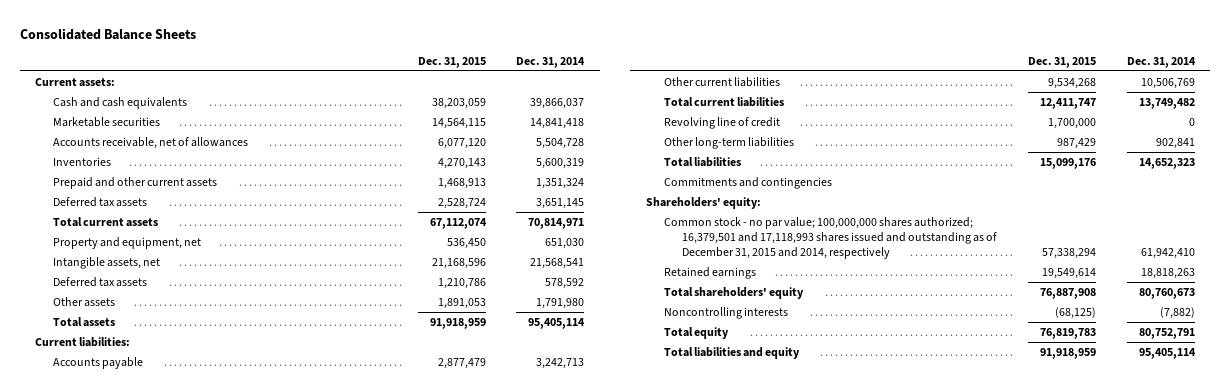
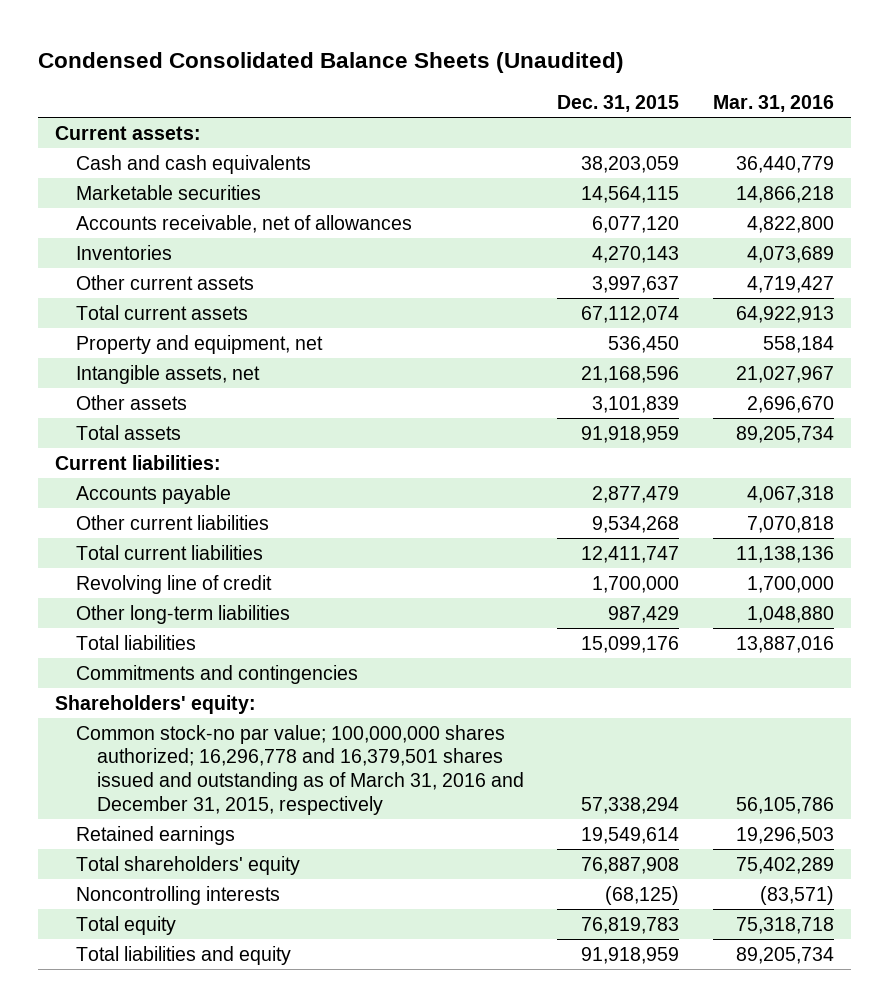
- Consolidated Balance Sheets
+ Condensed Consolidated Balance Sheets (Unaudited)
- | Dec. 31, 2015 | Dec. 31, 2014
+ | Dec. 31, 2015 | Mar. 31, 2016
- Prepaid and other current assets | 1,468,913 | 1,351,324
- Deferred tax assets | 2,528,724 | 3,651,145
+ Other current assets | 3,997,637 | 4,719,427
- Deferred tax assets | 1,210,786 | 578,592
- Other assets | 1,891,053 | 1,791,980
+ Other assets | 3,101,839 | 2,696,670
- Common stock - no par value; 100,000,000 shares authorized; 16,379,501 and 17,118,993 shares issued and outstanding as of December 31, 2015 and 2014, respectively | 57,338,294 | 61,942,410
+ Common stock-no par value; 100,000,000 shares authorized; 16,296,778 and 16,379,501 shares issued and outstanding as of March 31, 2016 and December 31, 2015, respectively | 57,338,294 | 56,105,786

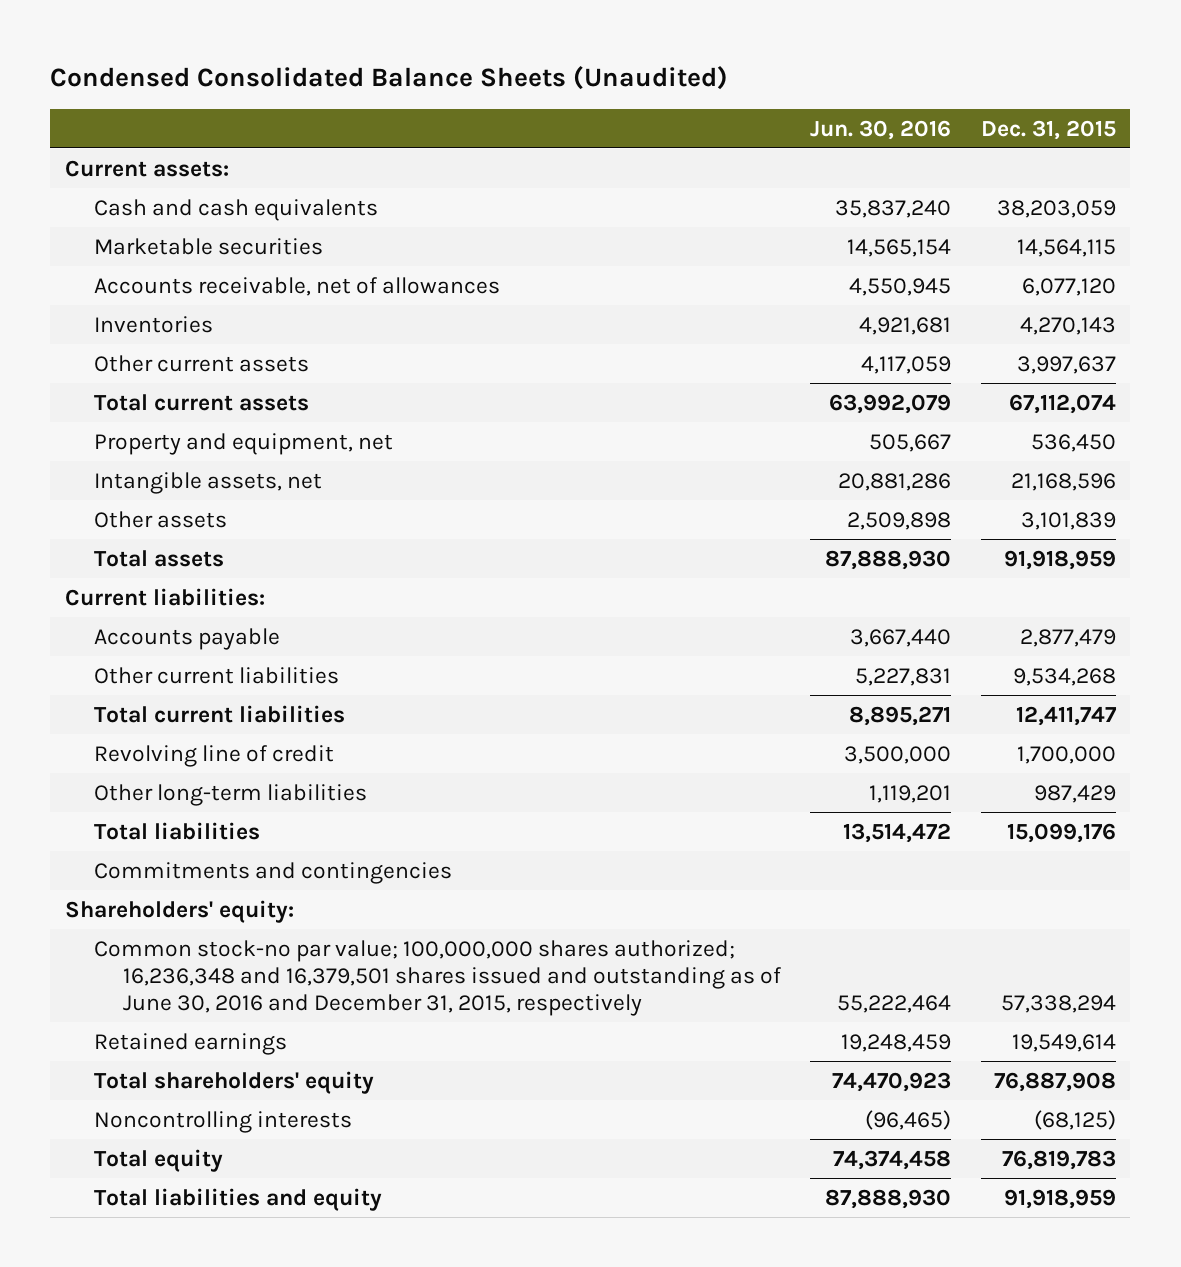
- | Dec. 31, 2015 | Mar. 31, 2016
+ | Jun. 30, 2016 | Dec. 31, 2015
- Common stock-no par value; 100,000,000 shares authorized; 16,296,778 and 16,379,501 shares issued and outstanding as of March 31, 2016 and December 31, 2015, respectively | 57,338,294 | 56,105,786
+ Common stock-no par value; 100,000,000 shares authorized; 16,236,348 and 16,379,501 shares issued and outstanding as of June 30, 2016 and December 31, 2015, respectively | 55,222,464 | 57,338,294

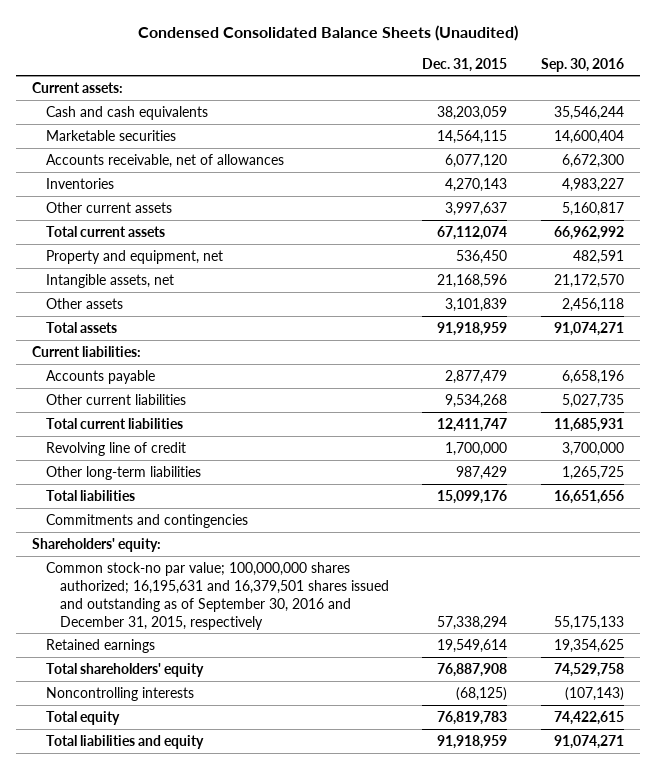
- | Jun. 30, 2016 | Dec. 31, 2015
+ | Dec. 31, 2015 | Sep. 30, 2016
- Common stock-no par value; 100,000,000 shares authorized; 16,236,348 and 16,379,501 shares issued and outstanding as of June 30, 2016 and December 31, 2015, respectively | 55,222,464 | 57,338,294
+ Common stock-no par value; 100,000,000 shares authorized; 16,195,631 and 16,379,501 shares issued and outstanding as of September 30, 2016 and December 31, 2015, respectively | 57,338,294 | 55,175,133

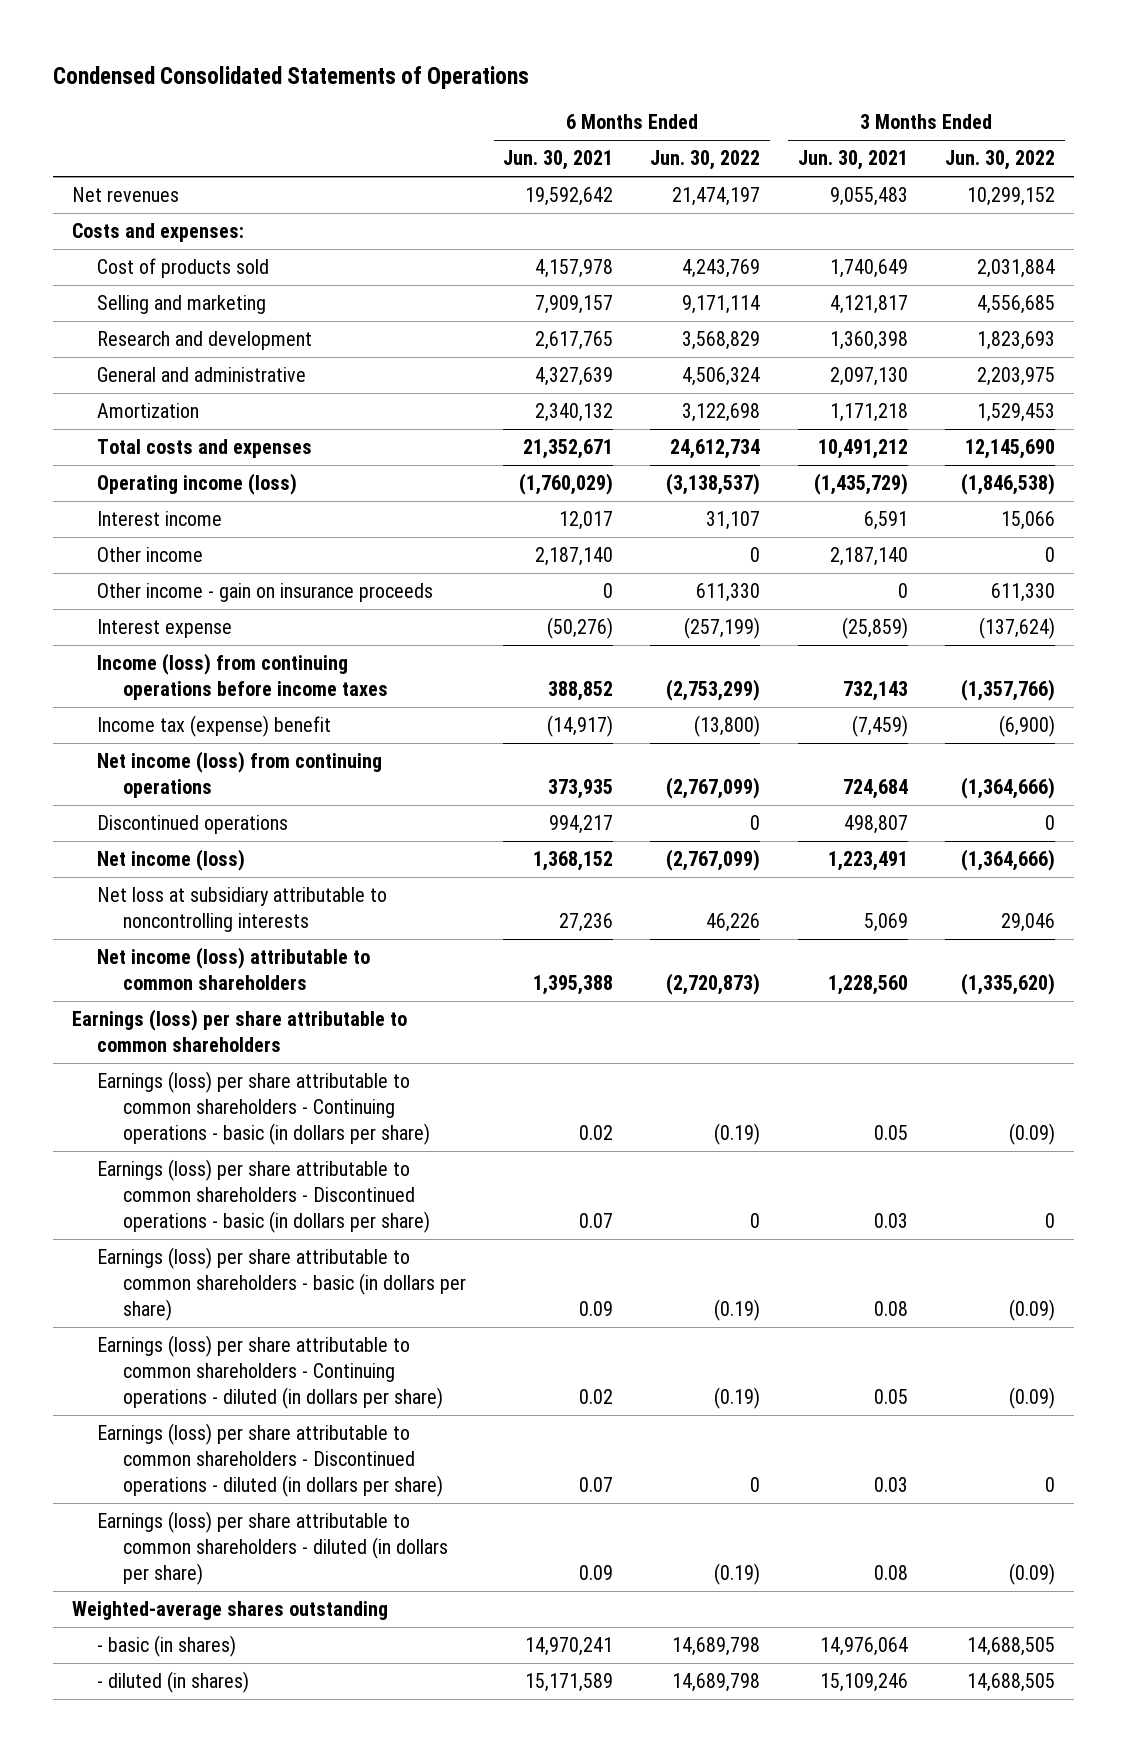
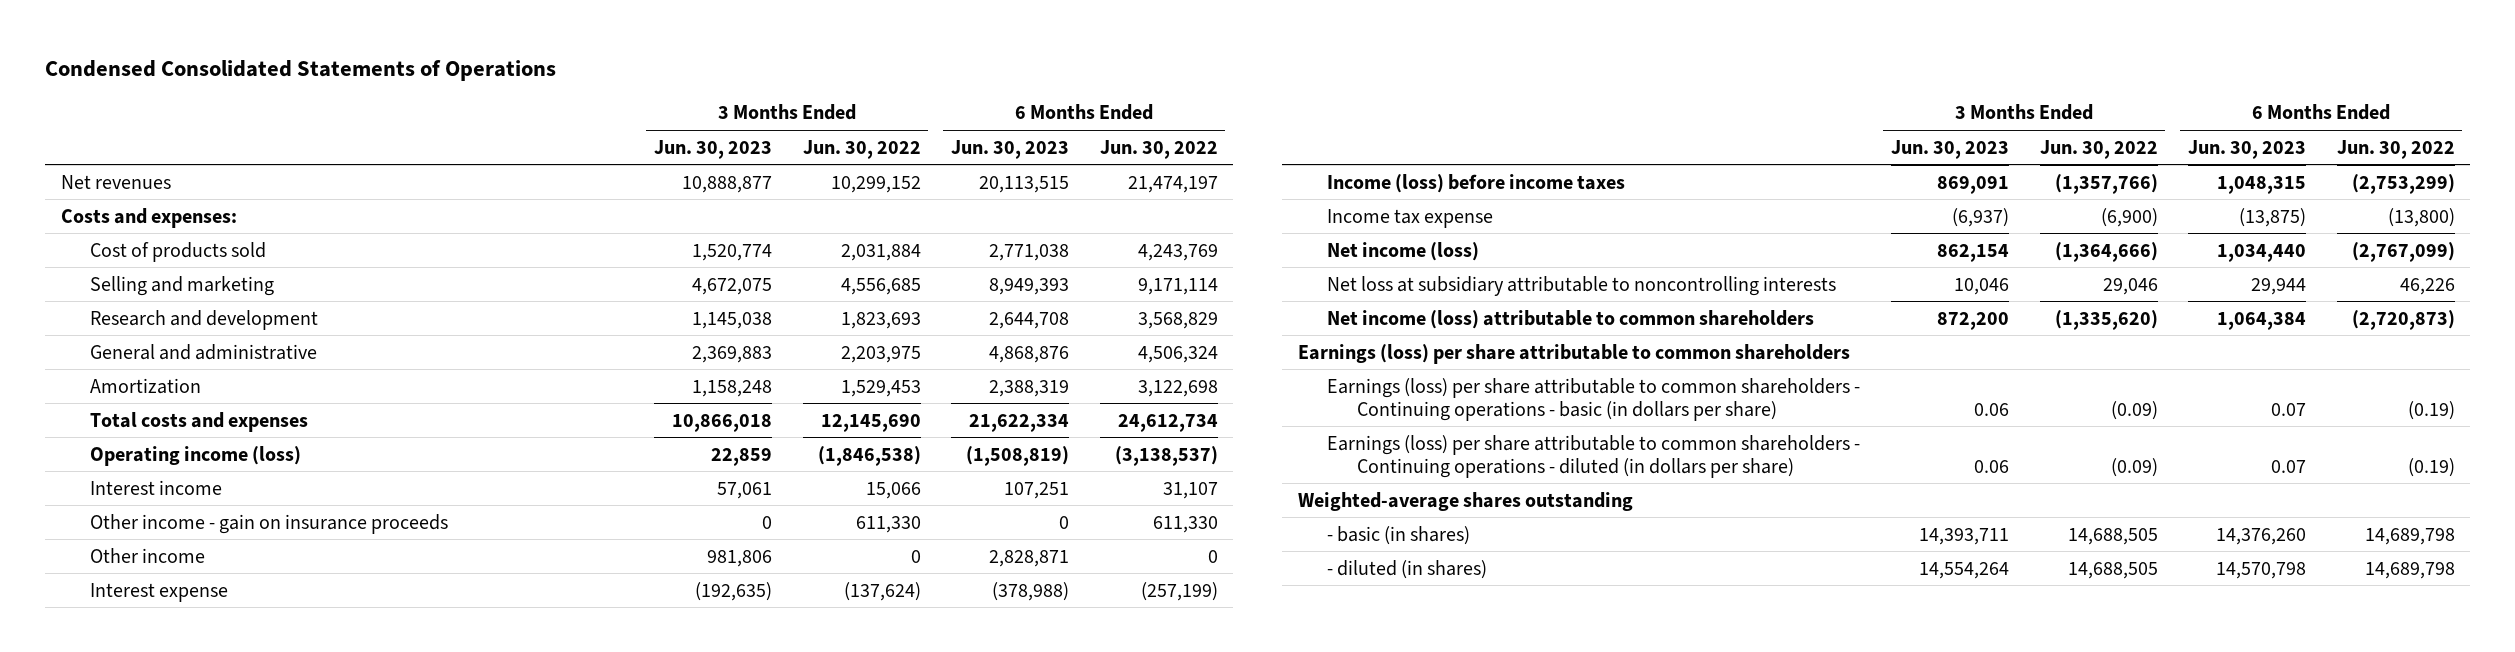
- | 6 Months Ended Jun. 30, 2021 | 6 Months Ended Jun. 30, 2022 | 3 Months Ended Jun. 30, 2021 | 3 Months Ended Jun. 30, 2022
+ | 3 Months Ended Jun. 30, 2023 | 3 Months Ended Jun. 30, 2022 | 6 Months Ended Jun. 30, 2023 | 6 Months Ended Jun. 30, 2022
moved down: Other income | 981,806 | 0 | 2,828,871 | 0
- Income (loss) from continuing operations before income taxes | 388,852 | (2,753,299) | 732,143 | (1,357,766)
- Income tax (expense) benefit | (14,917) | (13,800) | (7,459) | (6,900)
- Net income (loss) from continuing operations | 373,935 | (2,767,099) | 724,684 | (1,364,666)
- Discontinued operations | 994,217 | 0 | 498,807 | 0
+ Income (loss) before income taxes | 869,091 | (1,357,766) | 1,048,315 | (2,753,299)
+ Income tax expense | (6,937) | (6,900) | (13,875) | (13,800)
- Earnings (loss) per share attributable to common shareholders - Discontinued operations - basic (in dollars per share) | 0.07 | 0 | 0.03 | 0
- Earnings (loss) per share attributable to common shareholders - basic (in dollars per share) | 0.09 | (0.19) | 0.08 | (0.09)
- Earnings (loss) per share attributable to common shareholders - Discontinued operations - diluted (in dollars per share) | 0.07 | 0 | 0.03 | 0
- Earnings (loss) per share attributable to common shareholders - diluted (in dollars per share) | 0.09 | (0.19) | 0.08 | (0.09)

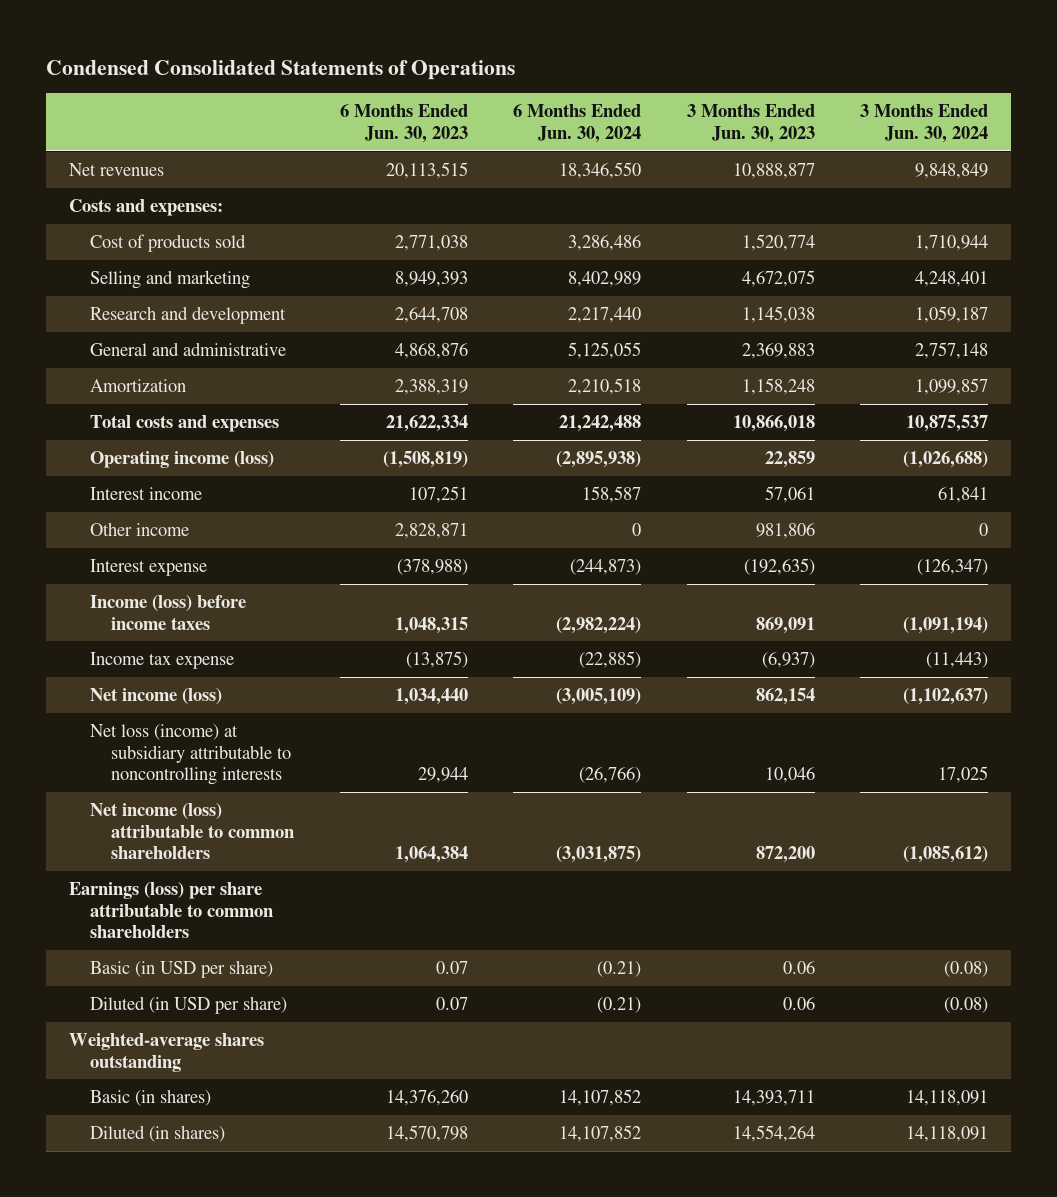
- | 3 Months Ended Jun. 30, 2023 | 3 Months Ended Jun. 30, 2022 | 6 Months Ended Jun. 30, 2023 | 6 Months Ended Jun. 30, 2022
+ | 6 Months Ended Jun. 30, 2023 | 6 Months Ended Jun. 30, 2024 | 3 Months Ended Jun. 30, 2023 | 3 Months Ended Jun. 30, 2024
- Other income - gain on insurance proceeds | 0 | 611,330 | 0 | 611,330
- Net loss at subsidiary attributable to noncontrolling interests | 10,046 | 29,046 | 29,944 | 46,226
+ Net loss (income) at subsidiary attributable to noncontrolling interests | 29,944 | (26,766) | 10,046 | 17,025
- Earnings (loss) per share attributable to common shareholders - Continuing operations - basic (in dollars per share) | 0.06 | (0.09) | 0.07 | (0.19)
- Earnings (loss) per share attributable to common shareholders - Continuing operations - diluted (in dollars per share) | 0.06 | (0.09) | 0.07 | (0.19)
+ Basic (in USD per share) | 0.07 | (0.21) | 0.06 | (0.08)
+ Diluted (in USD per share) | 0.07 | (0.21) | 0.06 | (0.08)
- - basic (in shares) | 14,393,711 | 14,688,505 | 14,376,260 | 14,689,798
- - diluted (in shares) | 14,554,264 | 14,688,505 | 14,570,798 | 14,689,798
+ Basic (in shares) | 14,376,260 | 14,107,852 | 14,393,711 | 14,118,091
+ Diluted (in shares) | 14,570,798 | 14,107,852 | 14,554,264 | 14,118,091

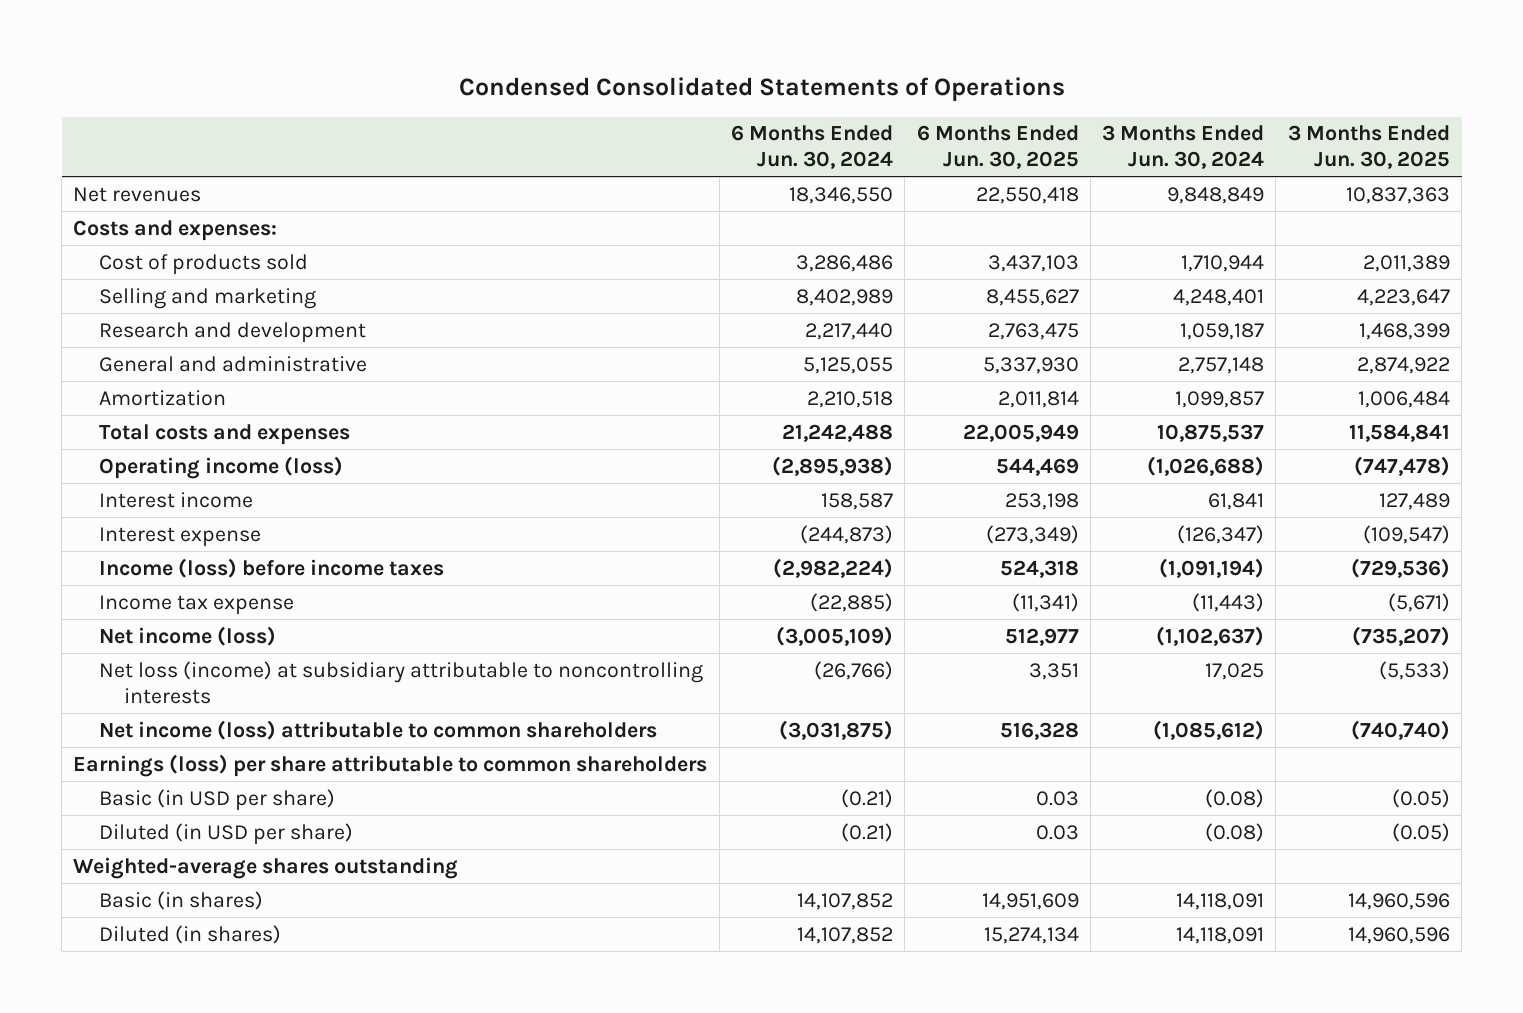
- | 6 Months Ended Jun. 30, 2023 | 6 Months Ended Jun. 30, 2024 | 3 Months Ended Jun. 30, 2023 | 3 Months Ended Jun. 30, 2024
+ | 6 Months Ended Jun. 30, 2024 | 6 Months Ended Jun. 30, 2025 | 3 Months Ended Jun. 30, 2024 | 3 Months Ended Jun. 30, 2025
- Other income | 2,828,871 | 0 | 981,806 | 0

